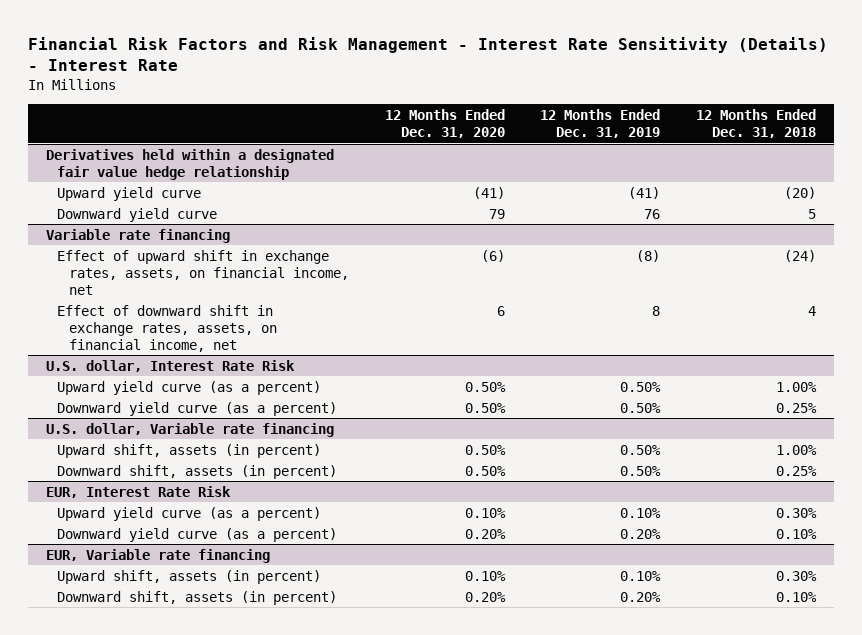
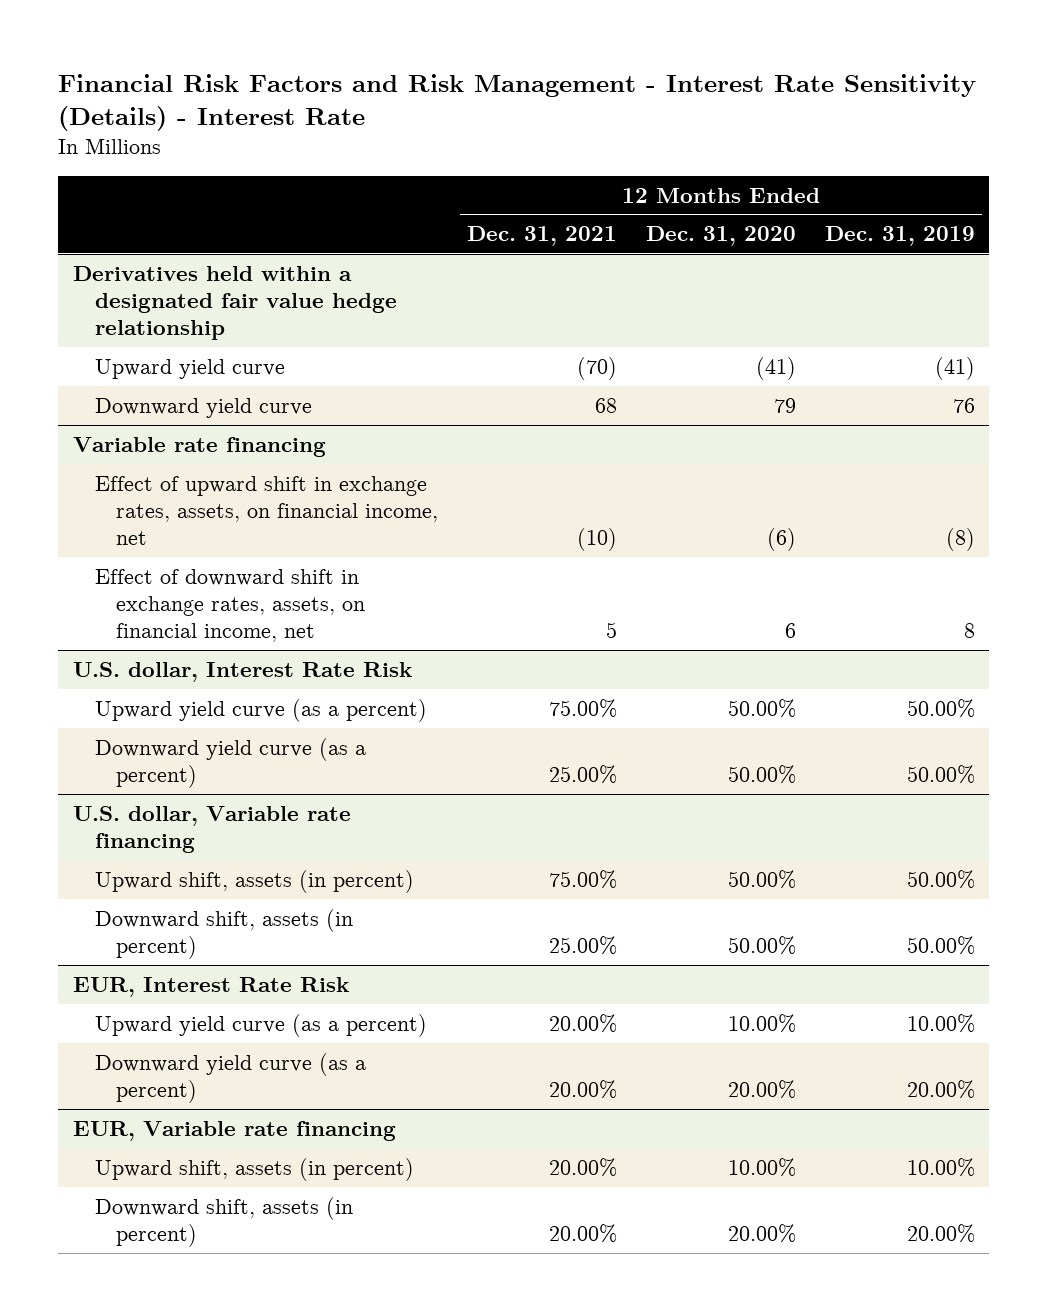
- | 12 Months Ended Dec. 31, 2020 | 12 Months Ended Dec. 31, 2019 | 12 Months Ended Dec. 31, 2018
+ | 12 Months Ended Dec. 31, 2021 | 12 Months Ended Dec. 31, 2020 | 12 Months Ended Dec. 31, 2019
@ U.S. dollar, Interest Rate Risk
- Upward yield curve (as a percent) | 0.50% | 0.50% | 1.00%
- Downward yield curve (as a percent) | 0.50% | 0.50% | 0.25%
+ Upward yield curve (as a percent) | 75.00% | 50.00% | 50.00%
+ Downward yield curve (as a percent) | 25.00% | 50.00% | 50.00%
@ U.S. dollar, Variable rate financing
- Upward shift, assets (in percent) | 0.50% | 0.50% | 1.00%
- Downward shift, assets (in percent) | 0.50% | 0.50% | 0.25%
+ Upward shift, assets (in percent) | 75.00% | 50.00% | 50.00%
+ Downward shift, assets (in percent) | 25.00% | 50.00% | 50.00%
@ EUR, Interest Rate Risk
- Upward yield curve (as a percent) | 0.10% | 0.10% | 0.30%
- Downward yield curve (as a percent) | 0.20% | 0.20% | 0.10%
+ Upward yield curve (as a percent) | 20.00% | 10.00% | 10.00%
+ Downward yield curve (as a percent) | 20.00% | 20.00% | 20.00%
@ EUR, Variable rate financing
- Upward shift, assets (in percent) | 0.10% | 0.10% | 0.30%
- Downward shift, assets (in percent) | 0.20% | 0.20% | 0.10%
+ Upward shift, assets (in percent) | 20.00% | 10.00% | 10.00%
+ Downward shift, assets (in percent) | 20.00% | 20.00% | 20.00%

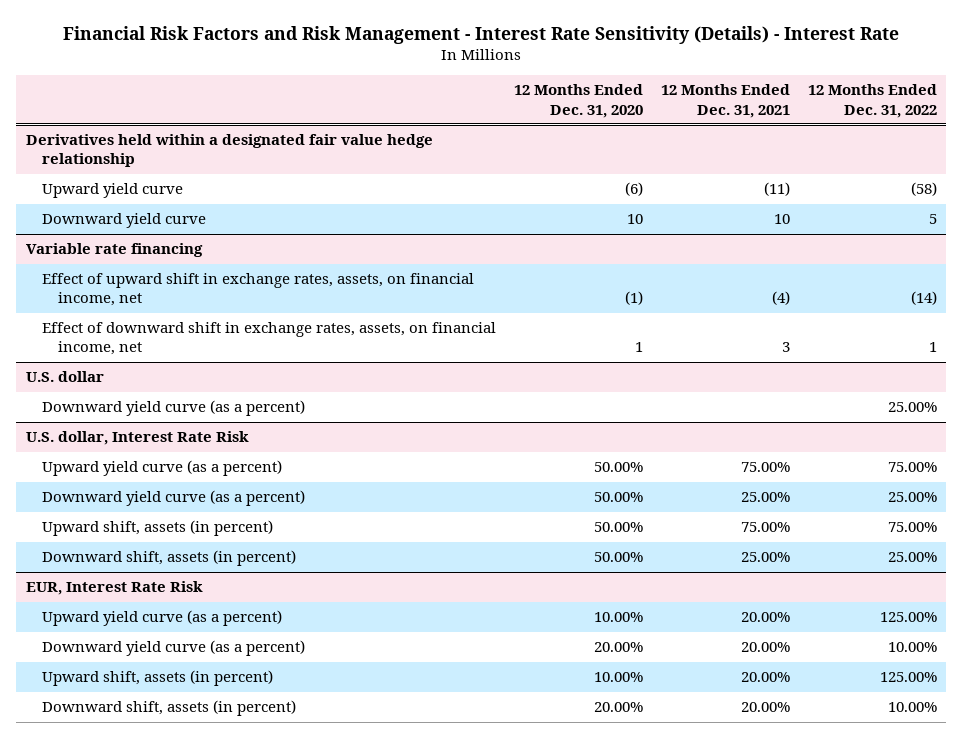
- | 12 Months Ended Dec. 31, 2021 | 12 Months Ended Dec. 31, 2020 | 12 Months Ended Dec. 31, 2019
+ | 12 Months Ended Dec. 31, 2020 | 12 Months Ended Dec. 31, 2021 | 12 Months Ended Dec. 31, 2022
@ Derivatives held within a designated fair value hedge relationship
- Upward yield curve | (70) | (41) | (41)
- Downward yield curve | 68 | 79 | 76
+ Upward yield curve | (6) | (11) | (58)
+ Downward yield curve | 10 | 10 | 5
@ Variable rate financing
- Effect of upward shift in exchange rates, assets, on financial income, net | (10) | (6) | (8)
- Effect of downward shift in exchange rates, assets, on financial income, net | 5 | 6 | 8
+ Effect of upward shift in exchange rates, assets, on financial income, net | (1) | (4) | (14)
+ Effect of downward shift in exchange rates, assets, on financial income, net | 1 | 3 | 1
+ U.S. dollar
+ Downward yield curve (as a percent) | | | 25.00%
- U.S. dollar, Variable rate financing
- EUR, Variable rate financing

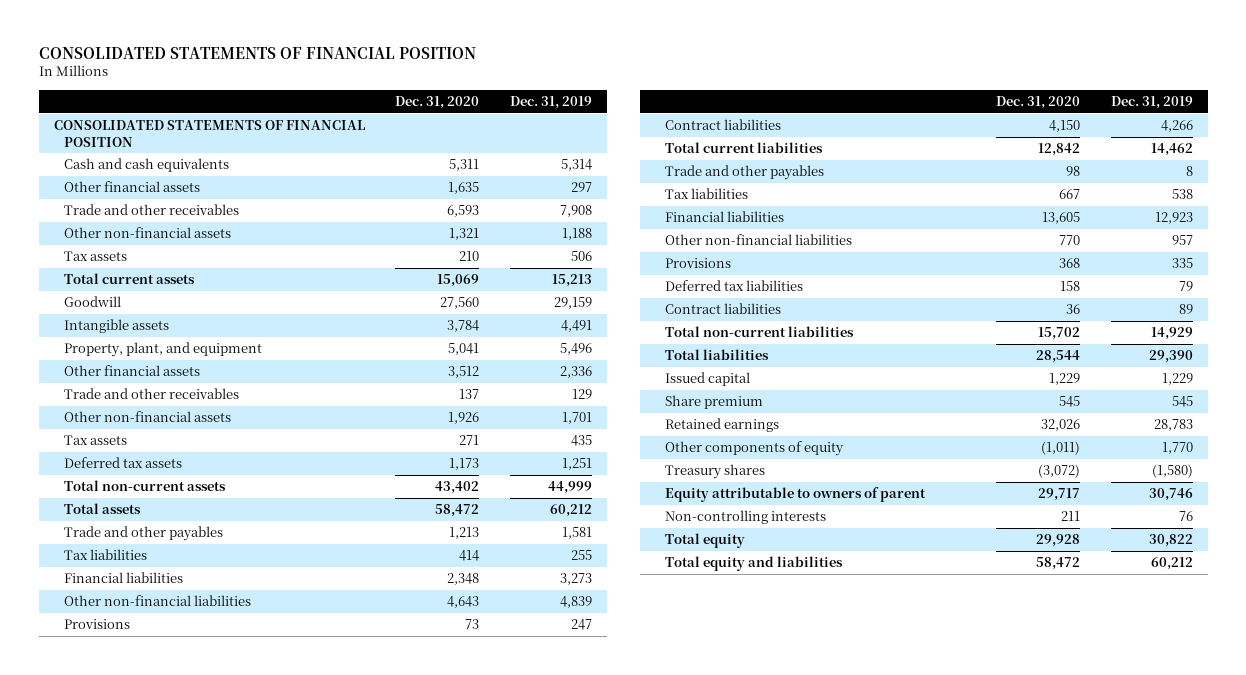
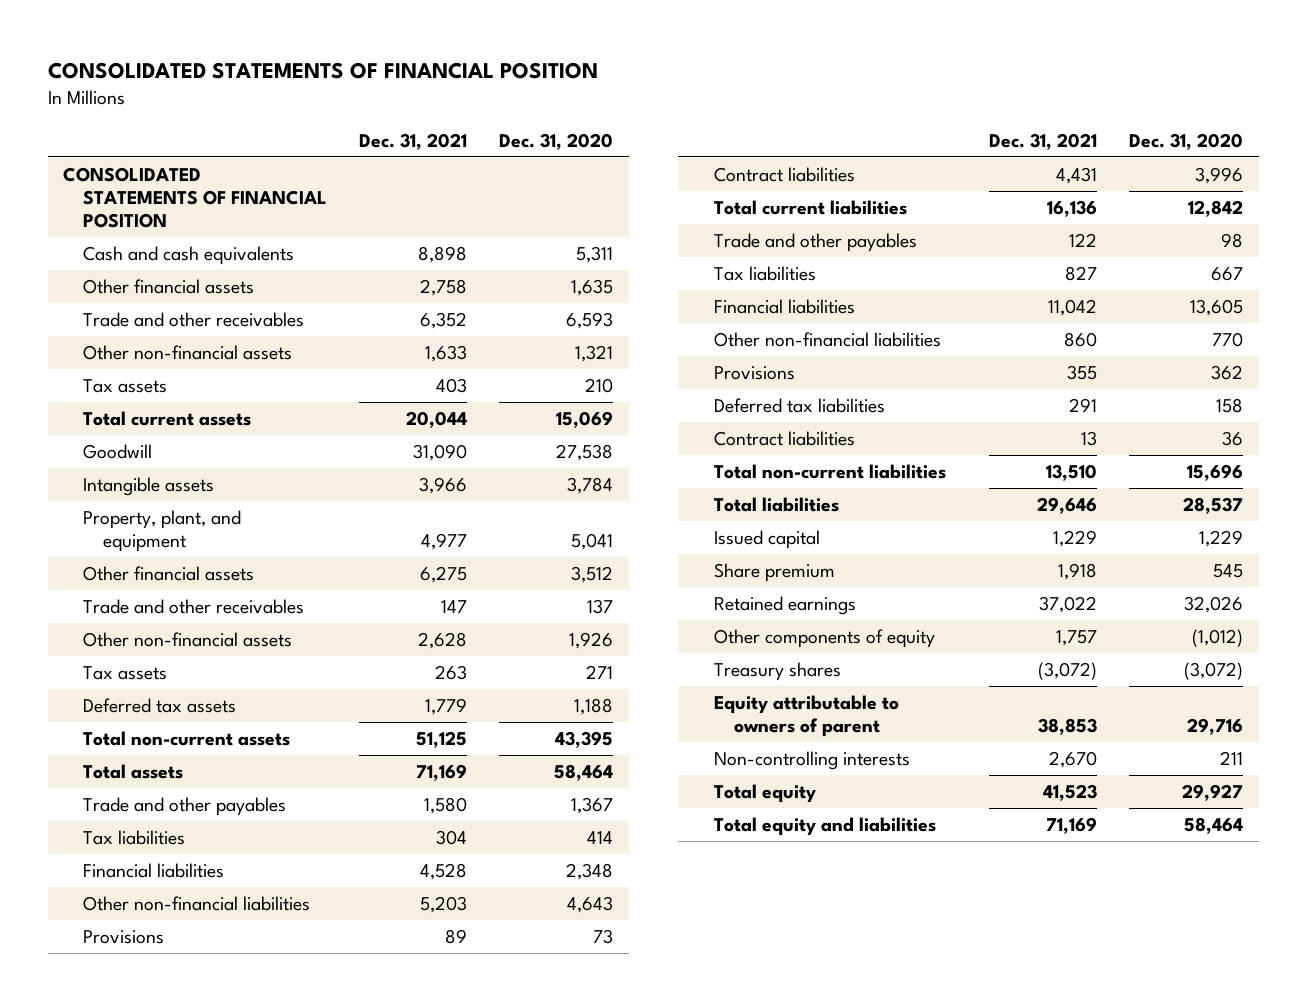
- | Dec. 31, 2020 | Dec. 31, 2019
+ | Dec. 31, 2021 | Dec. 31, 2020
- Goodwill | 27,560 | 29,159
+ Goodwill | 31,090 | 27,538
- Deferred tax assets | 1,173 | 1,251
- Total non-current assets | 43,402 | 44,999
- Total assets | 58,472 | 60,212
- Trade and other payables | 1,213 | 1,581
+ Deferred tax assets | 1,779 | 1,188
+ Total non-current assets | 51,125 | 43,395
+ Total assets | 71,169 | 58,464
+ Trade and other payables | 1,580 | 1,367
- Contract liabilities | 4,150 | 4,266
+ Contract liabilities | 4,431 | 3,996
- Provisions | 368 | 335
+ Provisions | 355 | 362
- Total non-current liabilities | 15,702 | 14,929
- Total liabilities | 28,544 | 29,390
+ Total non-current liabilities | 13,510 | 15,696
+ Total liabilities | 29,646 | 28,537
- Other components of equity | (1,011) | 1,770
+ Other components of equity | 1,757 | (1,012)
- Equity attributable to owners of parent | 29,717 | 30,746
+ Equity attributable to owners of parent | 38,853 | 29,716
- Total equity | 29,928 | 30,822
- Total equity and liabilities | 58,472 | 60,212
+ Total equity | 41,523 | 29,927
+ Total equity and liabilities | 71,169 | 58,464

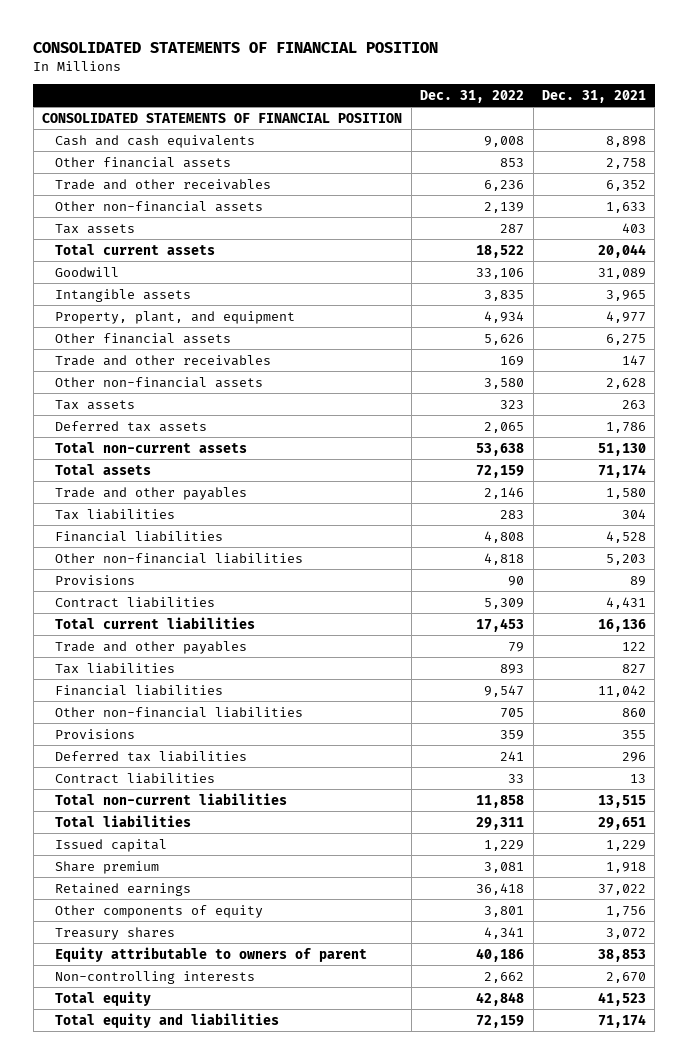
- | Dec. 31, 2021 | Dec. 31, 2020
+ | Dec. 31, 2022 | Dec. 31, 2021
- Goodwill | 31,090 | 27,538
- Intangible assets | 3,966 | 3,784
+ Goodwill | 33,106 | 31,089
+ Intangible assets | 3,835 | 3,965
- Deferred tax assets | 1,779 | 1,188
- Total non-current assets | 51,125 | 43,395
- Total assets | 71,169 | 58,464
+ Deferred tax assets | 2,065 | 1,786
+ Total non-current assets | 53,638 | 51,130
+ Total assets | 72,159 | 71,174
- Deferred tax liabilities | 291 | 158
+ Deferred tax liabilities | 241 | 296
- Total non-current liabilities | 13,510 | 15,696
- Total liabilities | 29,646 | 28,537
+ Total non-current liabilities | 11,858 | 13,515
+ Total liabilities | 29,311 | 29,651
- Other components of equity | 1,757 | (1,012)
- Treasury shares | (3,072) | (3,072)
+ Other components of equity | 3,801 | 1,756
+ Treasury shares | 4,341 | 3,072
- Total equity and liabilities | 71,169 | 58,464
+ Total equity and liabilities | 72,159 | 71,174

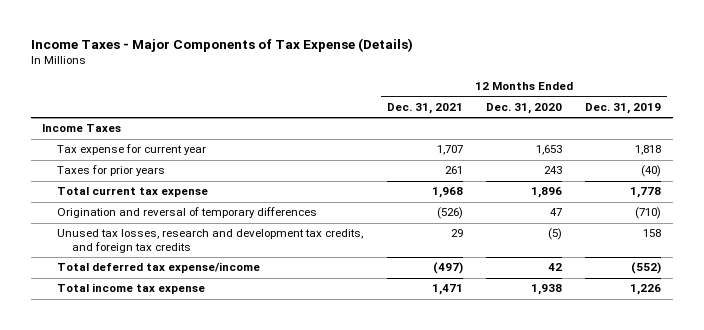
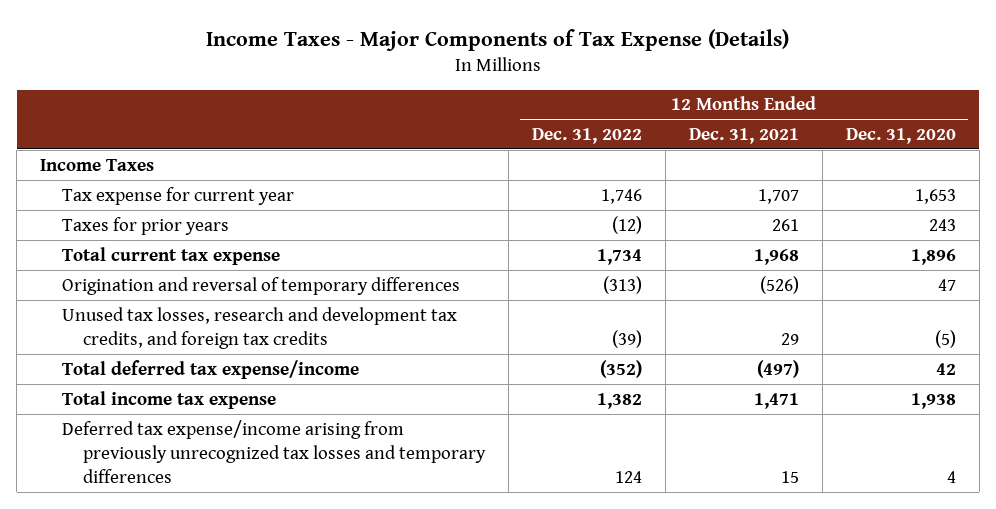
- | 12 Months Ended Dec. 31, 2021 | 12 Months Ended Dec. 31, 2020 | 12 Months Ended Dec. 31, 2019
+ | 12 Months Ended Dec. 31, 2022 | 12 Months Ended Dec. 31, 2021 | 12 Months Ended Dec. 31, 2020
+ Deferred tax expense/income arising from previously unrecognized tax losses and temporary differences | 124 | 15 | 4

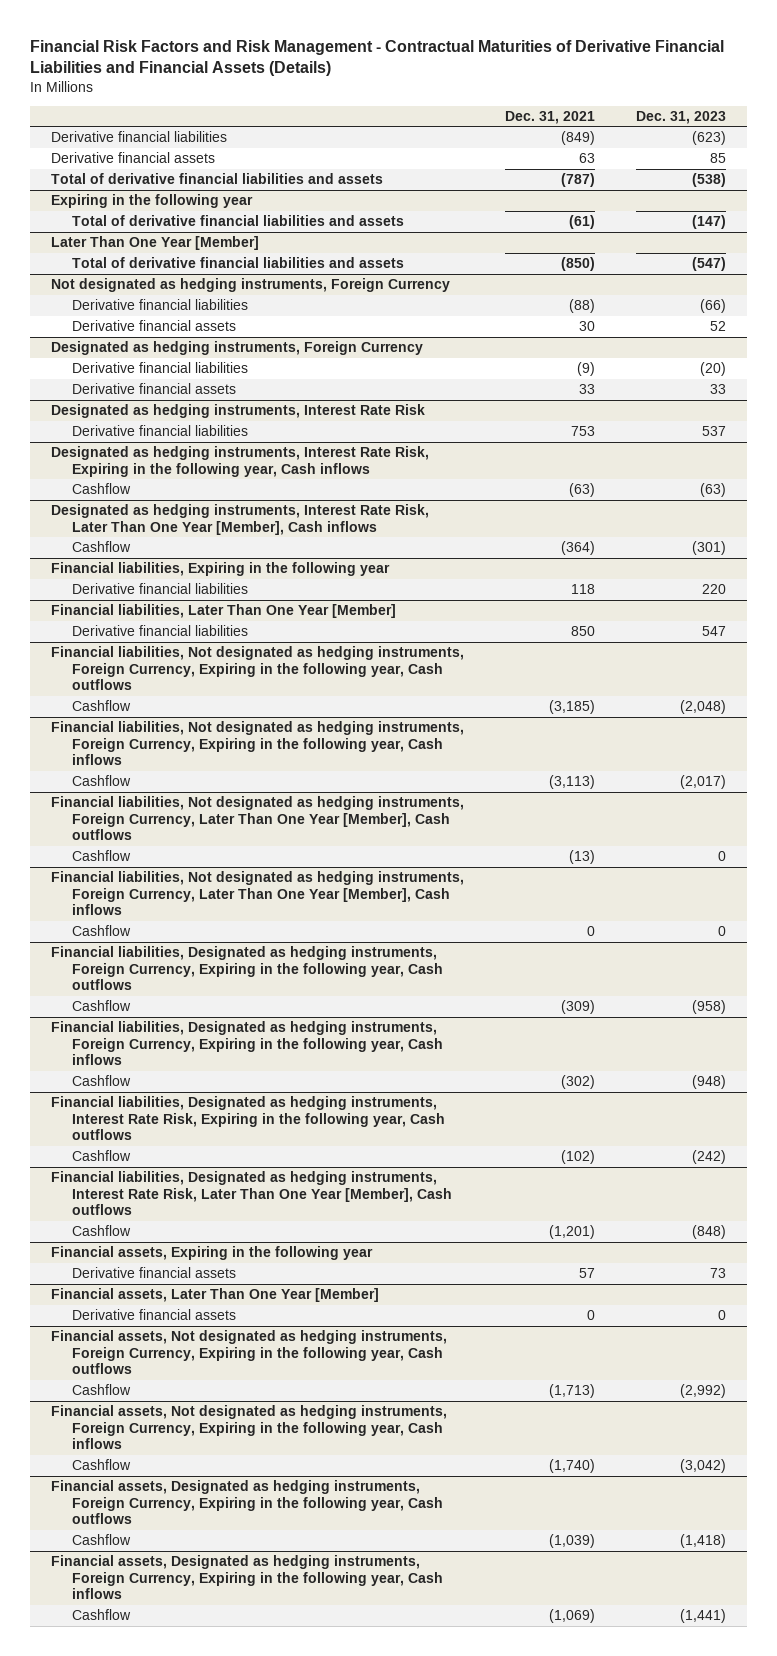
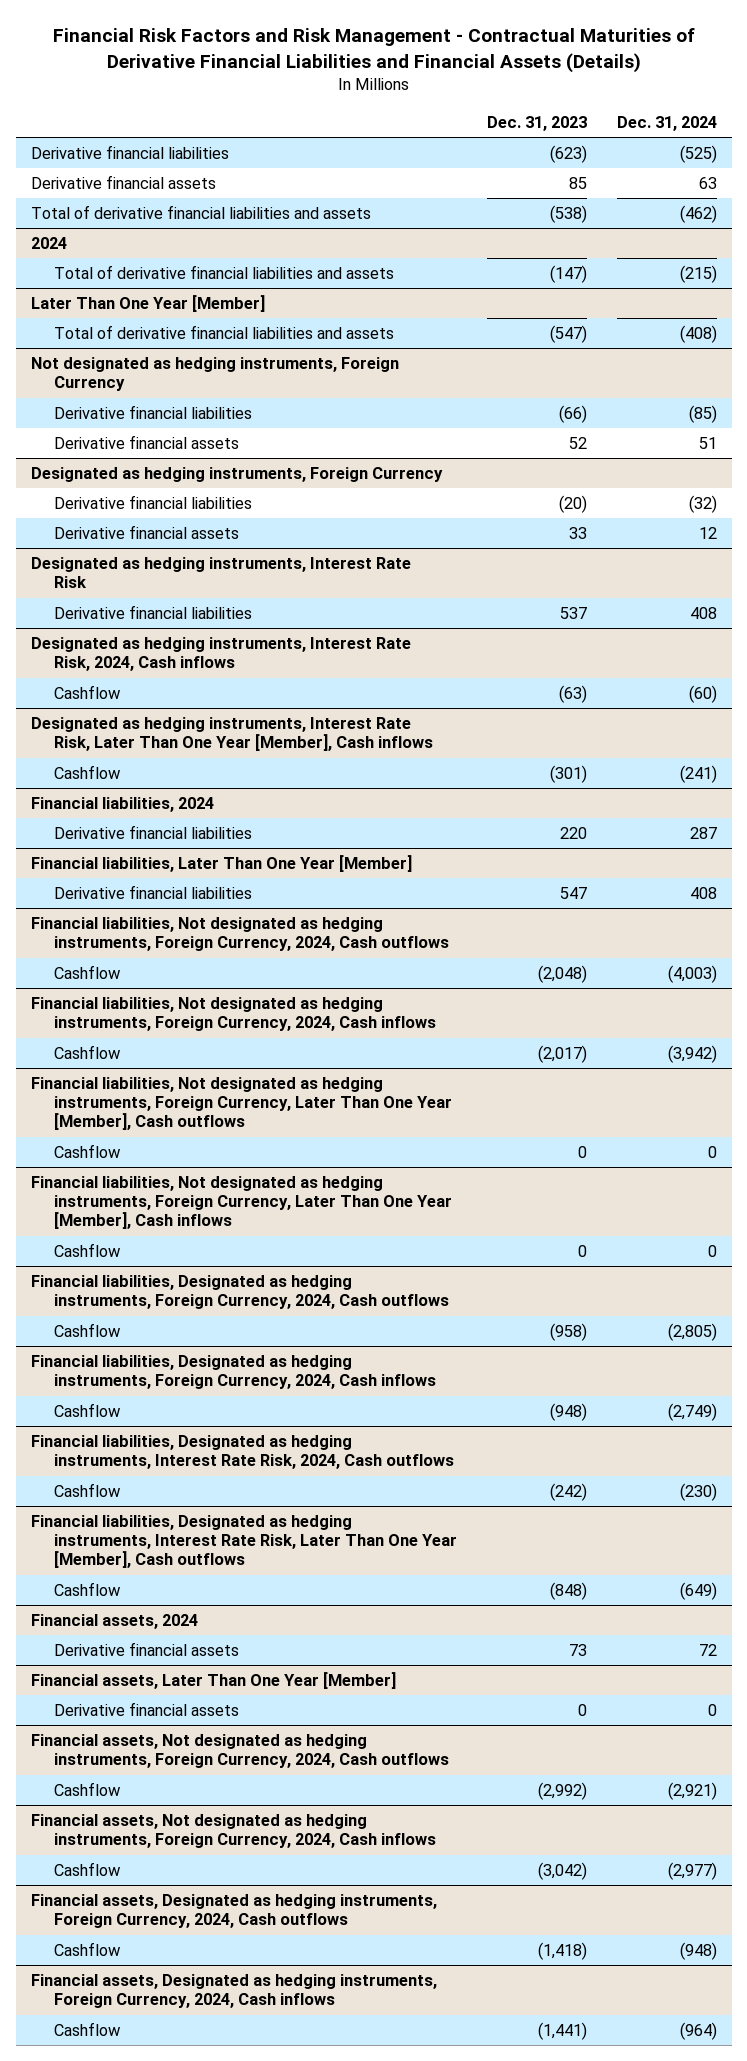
- | Dec. 31, 2021 | Dec. 31, 2023
+ | Dec. 31, 2023 | Dec. 31, 2024
- Expiring in the following year
+ 2024
- Designated as hedging instruments, Interest Rate Risk, Expiring in the following year, Cash inflows
+ Designated as hedging instruments, Interest Rate Risk, 2024, Cash inflows
- Financial liabilities, Expiring in the following year
+ Financial liabilities, 2024
- Financial liabilities, Not designated as hedging instruments, Foreign Currency, Expiring in the following year, Cash outflows
+ Financial liabilities, Not designated as hedging instruments, Foreign Currency, 2024, Cash outflows
- Financial liabilities, Not designated as hedging instruments, Foreign Currency, Expiring in the following year, Cash inflows
+ Financial liabilities, Not designated as hedging instruments, Foreign Currency, 2024, Cash inflows
- Financial liabilities, Designated as hedging instruments, Foreign Currency, Expiring in the following year, Cash outflows
+ Financial liabilities, Designated as hedging instruments, Foreign Currency, 2024, Cash outflows
- Financial liabilities, Designated as hedging instruments, Foreign Currency, Expiring in the following year, Cash inflows
+ Financial liabilities, Designated as hedging instruments, Foreign Currency, 2024, Cash inflows
- Financial liabilities, Designated as hedging instruments, Interest Rate Risk, Expiring in the following year, Cash outflows
+ Financial liabilities, Designated as hedging instruments, Interest Rate Risk, 2024, Cash outflows
- Financial assets, Expiring in the following year
+ Financial assets, 2024
- Financial assets, Not designated as hedging instruments, Foreign Currency, Expiring in the following year, Cash outflows
+ Financial assets, Not designated as hedging instruments, Foreign Currency, 2024, Cash outflows
- Financial assets, Not designated as hedging instruments, Foreign Currency, Expiring in the following year, Cash inflows
+ Financial assets, Not designated as hedging instruments, Foreign Currency, 2024, Cash inflows
- Financial assets, Designated as hedging instruments, Foreign Currency, Expiring in the following year, Cash outflows
+ Financial assets, Designated as hedging instruments, Foreign Currency, 2024, Cash outflows
- Financial assets, Designated as hedging instruments, Foreign Currency, Expiring in the following year, Cash inflows
+ Financial assets, Designated as hedging instruments, Foreign Currency, 2024, Cash inflows

